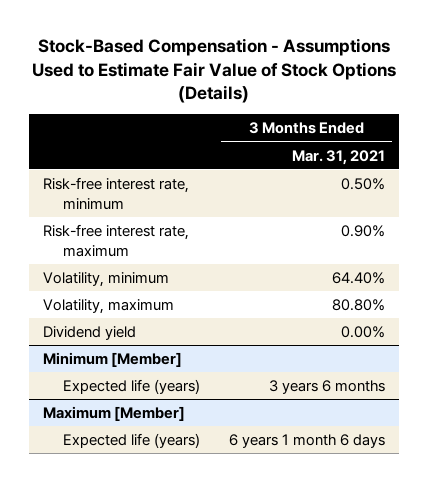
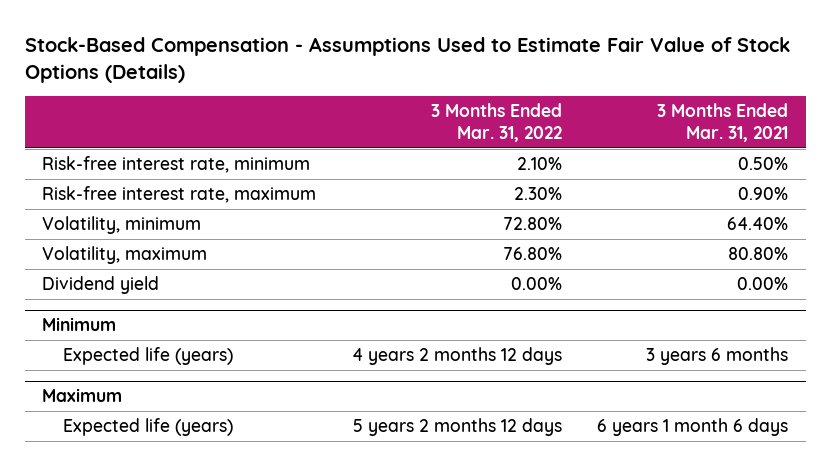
- | 3 Months Ended Mar. 31, 2021
+ | 3 Months Ended Mar. 31, 2022 | 3 Months Ended Mar. 31, 2021
- Minimum [Member]
+ Minimum
- Maximum [Member]
+ Maximum

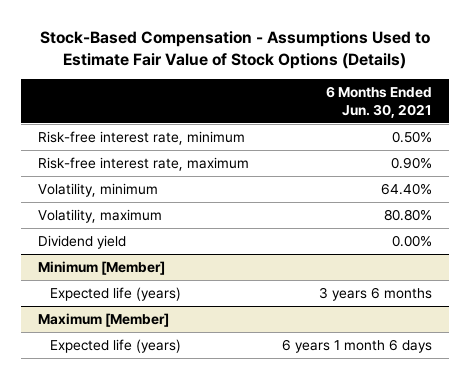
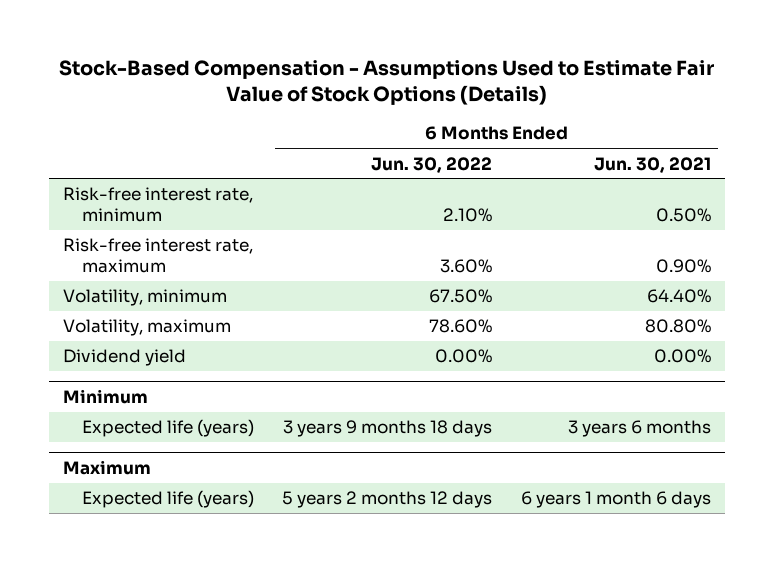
- | 6 Months Ended Jun. 30, 2021
+ | 6 Months Ended Jun. 30, 2022 | 6 Months Ended Jun. 30, 2021
- Minimum [Member]
+ Minimum
- Maximum [Member]
+ Maximum

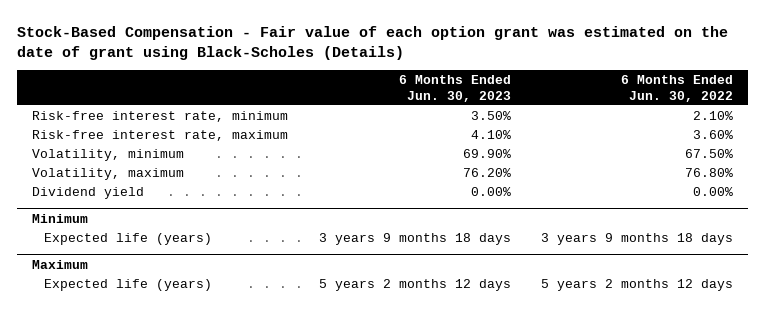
- Stock-Based Compensation - Assumptions Used to Estimate Fair Value of Stock Options (Details)
+ Stock-Based Compensation - Fair value of each option grant was estimated on the date of grant using Black-Scholes (Details)
- | 6 Months Ended Jun. 30, 2022 | 6 Months Ended Jun. 30, 2021
+ | 6 Months Ended Jun. 30, 2023 | 6 Months Ended Jun. 30, 2022
- Volatility, maximum | 78.60% | 80.80%
+ Volatility, maximum | 76.20% | 76.80%

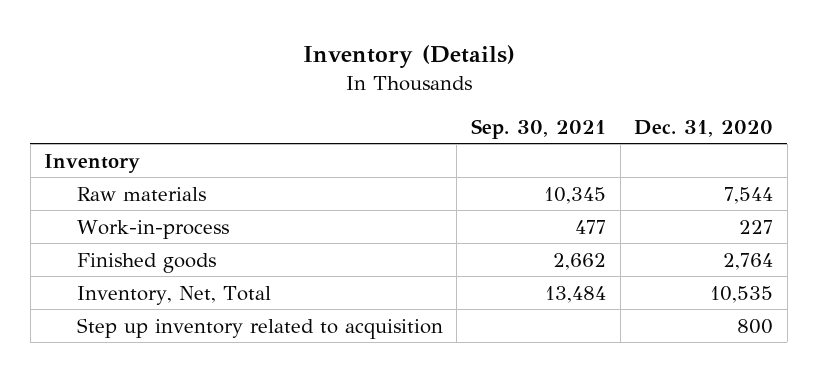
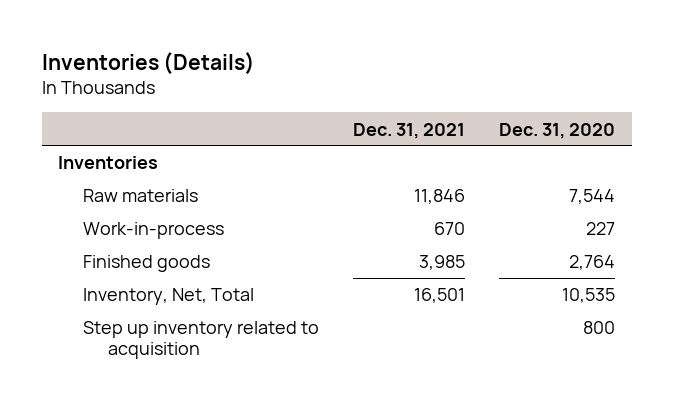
- Inventory (Details)
+ Inventories (Details)
- | Sep. 30, 2021 | Dec. 31, 2020
+ | Dec. 31, 2021 | Dec. 31, 2020
- Inventory
+ Inventories

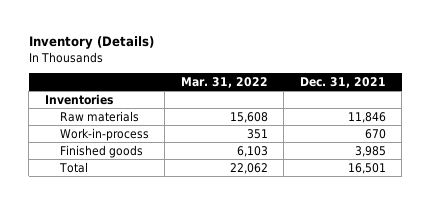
- Inventories (Details)
+ Inventory (Details)
- | Dec. 31, 2021 | Dec. 31, 2020
+ | Mar. 31, 2022 | Dec. 31, 2021
- Inventory, Net, Total | 16,501 | 10,535
- Step up inventory related to acquisition | | 800
+ Total | 22,062 | 16,501

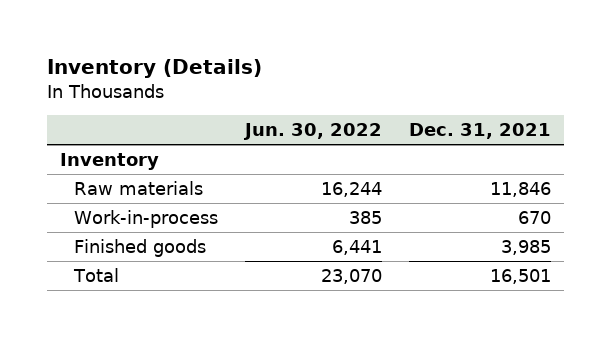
- | Mar. 31, 2022 | Dec. 31, 2021
+ | Jun. 30, 2022 | Dec. 31, 2021
- Inventories
+ Inventory

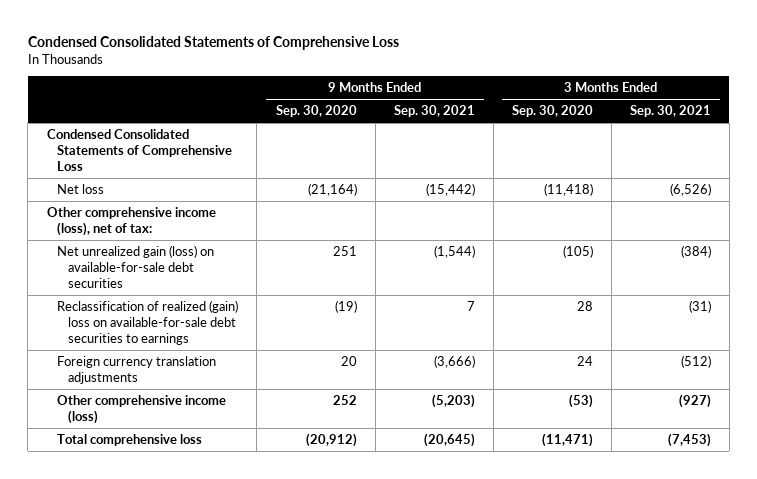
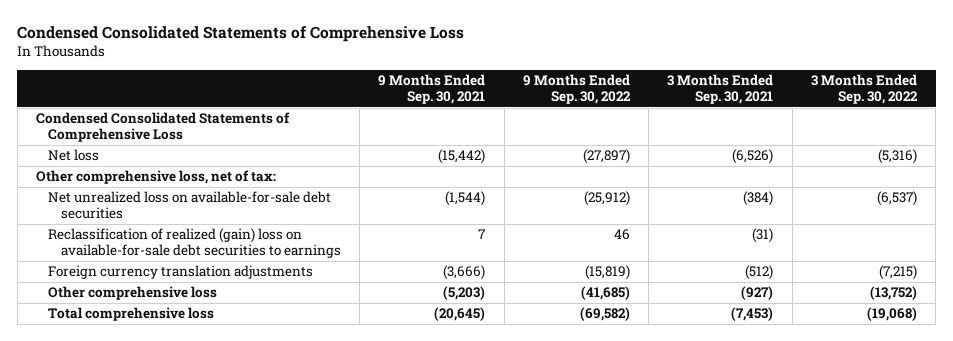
- | 9 Months Ended Sep. 30, 2020 | 9 Months Ended Sep. 30, 2021 | 3 Months Ended Sep. 30, 2020 | 3 Months Ended Sep. 30, 2021
+ | 9 Months Ended Sep. 30, 2021 | 9 Months Ended Sep. 30, 2022 | 3 Months Ended Sep. 30, 2021 | 3 Months Ended Sep. 30, 2022
- Other comprehensive income (loss), net of tax:
- Net unrealized gain (loss) on available-for-sale debt securities | 251 | (1,544) | (105) | (384)
+ Other comprehensive loss, net of tax:
+ Net unrealized loss on available-for-sale debt securities | (1,544) | (25,912) | (384) | (6,537)
- Other comprehensive income (loss) | 252 | (5,203) | (53) | (927)
+ Other comprehensive loss | (5,203) | (41,685) | (927) | (13,752)

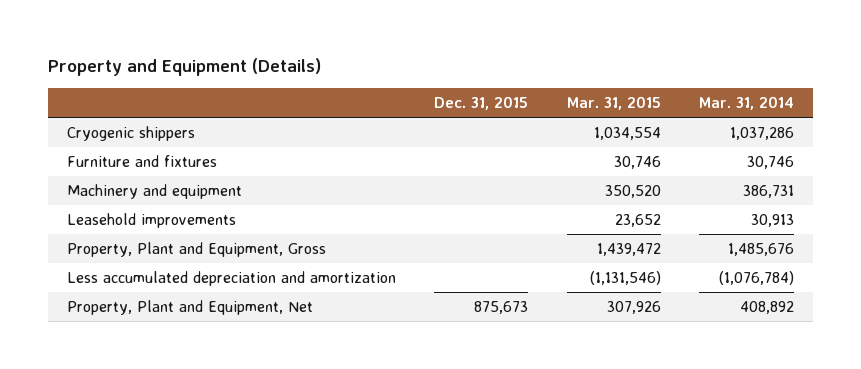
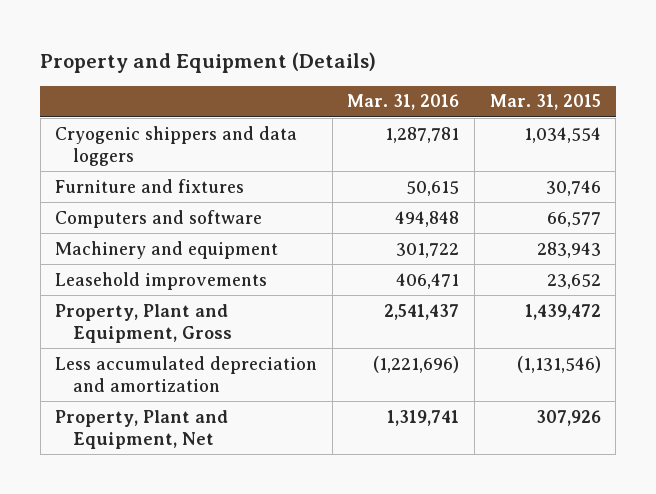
- | Dec. 31, 2015 | Mar. 31, 2015 | Mar. 31, 2014
+ | Mar. 31, 2016 | Mar. 31, 2015
- Cryogenic shippers | | 1,034,554 | 1,037,286
+ Cryogenic shippers and data loggers | 1,287,781 | 1,034,554
- Machinery and equipment | | 350,520 | 386,731
+ Computers and software | 494,848 | 66,577
+ Machinery and equipment | 301,722 | 283,943

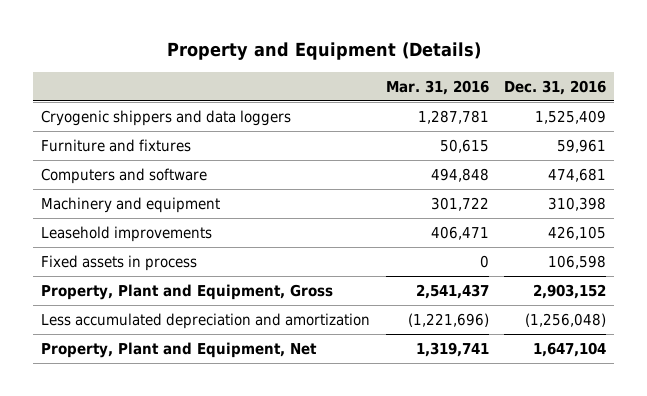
- | Mar. 31, 2016 | Mar. 31, 2015
+ | Mar. 31, 2016 | Dec. 31, 2016
+ Fixed assets in process | 0 | 106,598

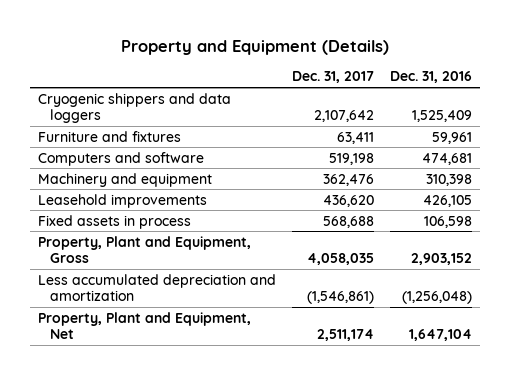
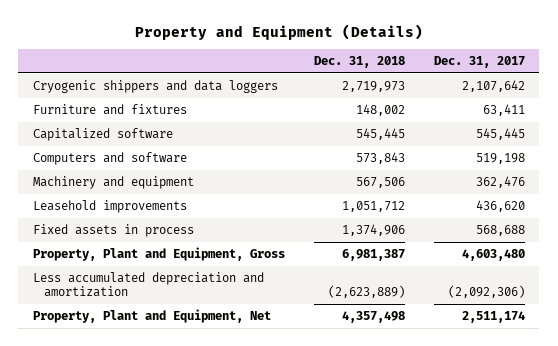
- | Dec. 31, 2017 | Dec. 31, 2016
+ | Dec. 31, 2018 | Dec. 31, 2017
+ Capitalized software | 545,445 | 545,445
- Property, Plant and Equipment, Gross | 4,058,035 | 2,903,152
- Less accumulated depreciation and amortization | (1,546,861) | (1,256,048)
+ Property, Plant and Equipment, Gross | 6,981,387 | 4,603,480
+ Less accumulated depreciation and amortization | (2,623,889) | (2,092,306)

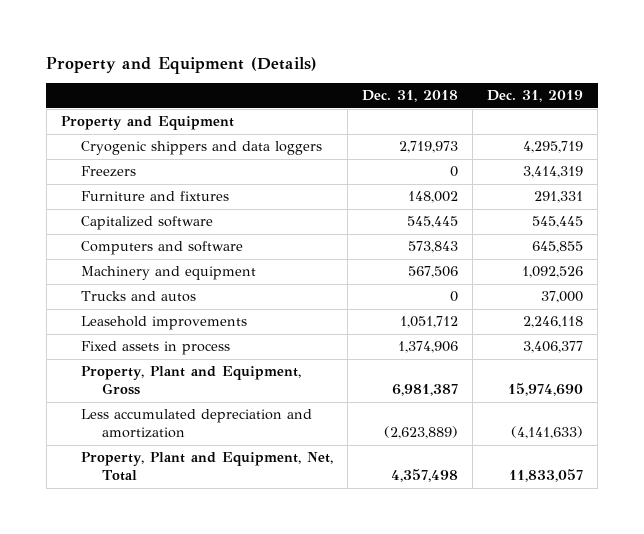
- | Dec. 31, 2018 | Dec. 31, 2017
+ | Dec. 31, 2018 | Dec. 31, 2019
+ Property and Equipment
+ Freezers | 0 | 3,414,319
+ Trucks and autos | 0 | 37,000
- Property, Plant and Equipment, Net | 4,357,498 | 2,511,174
+ Property, Plant and Equipment, Net, Total | 4,357,498 | 11,833,057

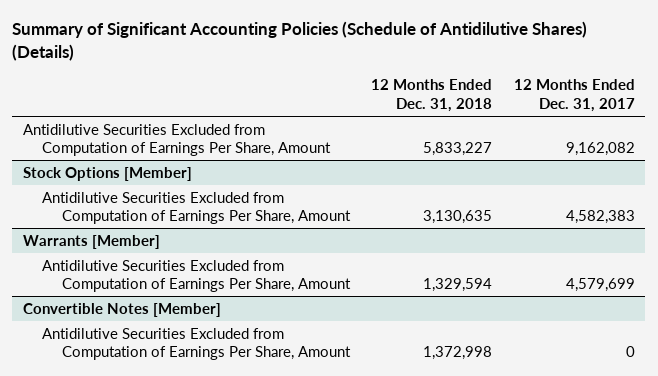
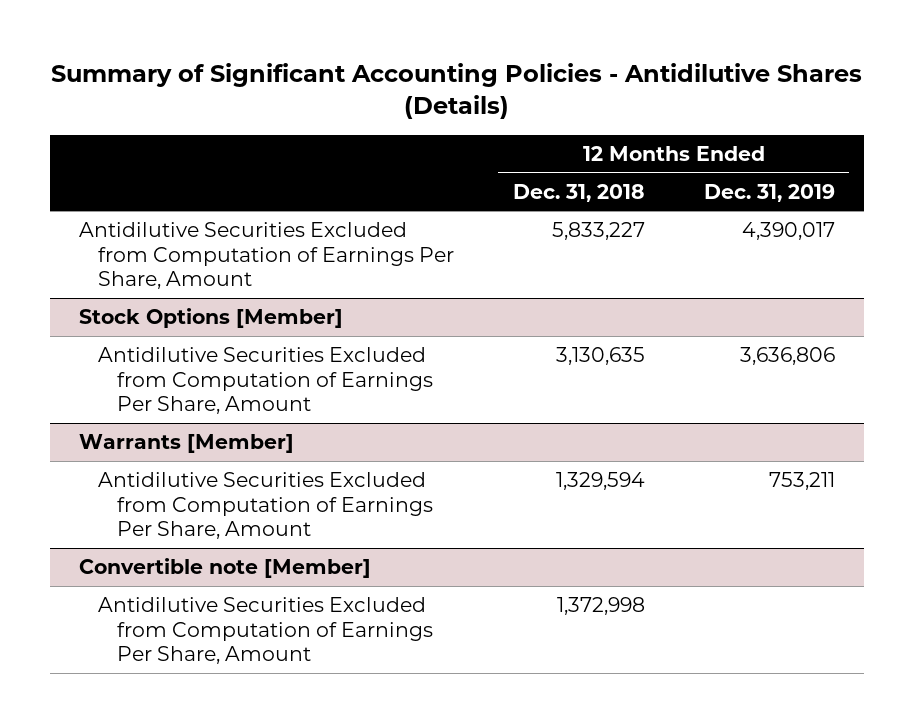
- Summary of Significant Accounting Policies (Schedule of Antidilutive Shares) (Details)
+ Summary of Significant Accounting Policies - Antidilutive Shares (Details)
- | 12 Months Ended Dec. 31, 2018 | 12 Months Ended Dec. 31, 2017
+ | 12 Months Ended Dec. 31, 2018 | 12 Months Ended Dec. 31, 2019
- Convertible Notes [Member]
+ Convertible note [Member]

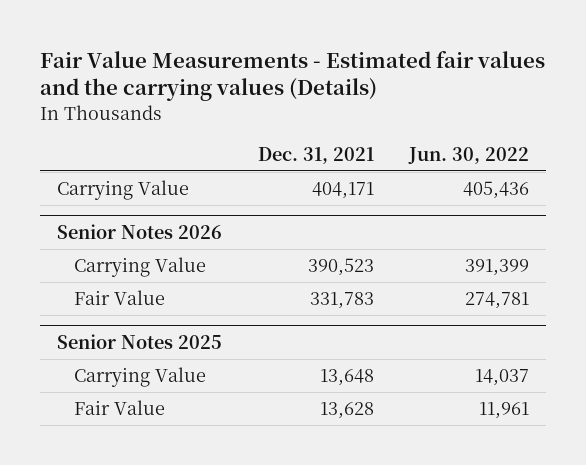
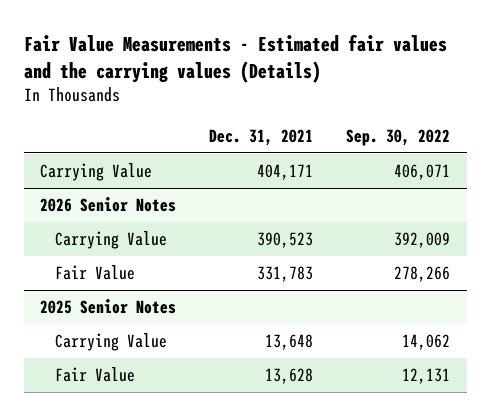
- | Dec. 31, 2021 | Jun. 30, 2022
+ | Dec. 31, 2021 | Sep. 30, 2022
- Senior Notes 2026
+ 2026 Senior Notes
- Senior Notes 2025
+ 2025 Senior Notes

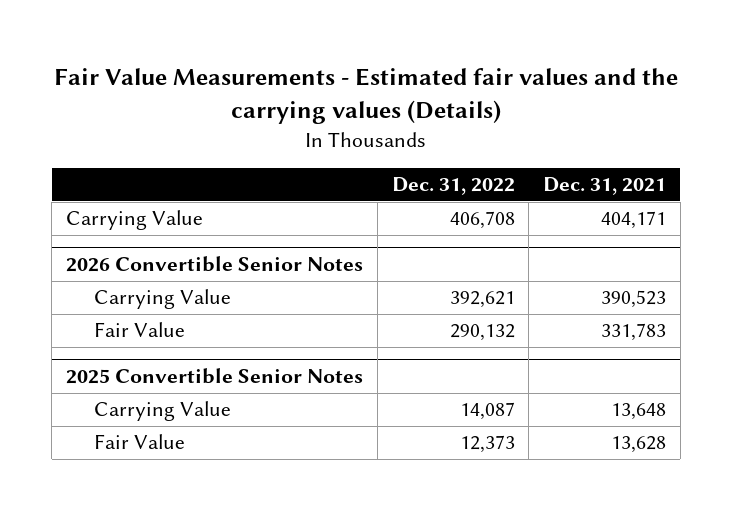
- | Dec. 31, 2021 | Sep. 30, 2022
+ | Dec. 31, 2022 | Dec. 31, 2021
- 2026 Senior Notes
+ 2026 Convertible Senior Notes
- 2025 Senior Notes
+ 2025 Convertible Senior Notes

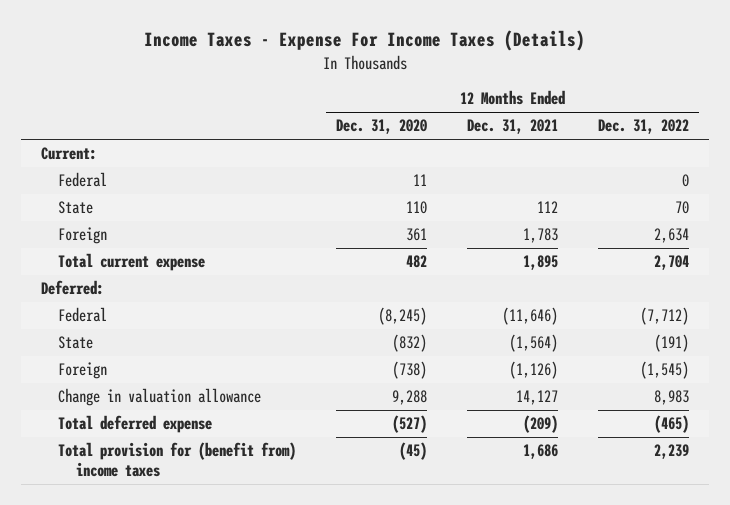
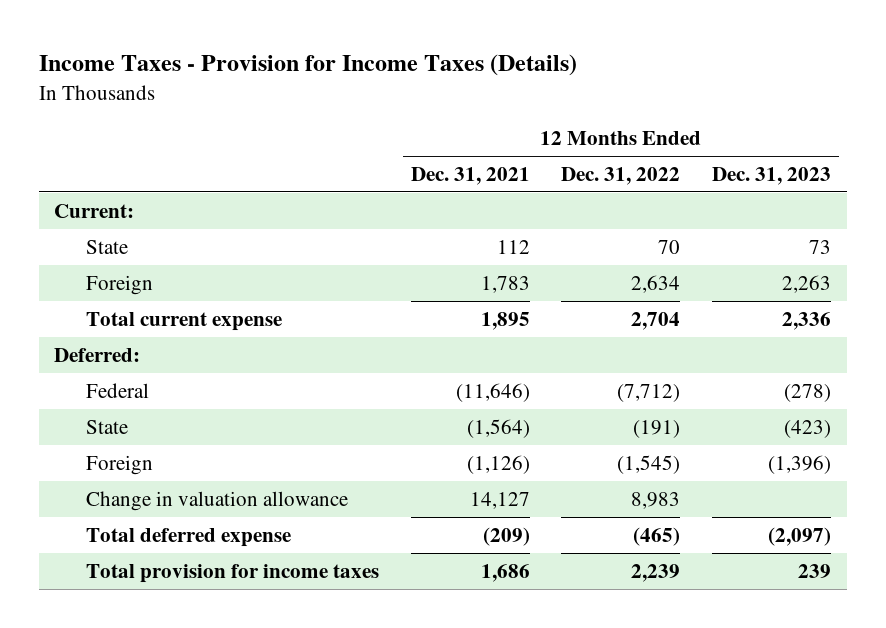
- Income Taxes - Expense For Income Taxes (Details)
+ Income Taxes - Provision for Income Taxes (Details)
- | 12 Months Ended Dec. 31, 2020 | 12 Months Ended Dec. 31, 2021 | 12 Months Ended Dec. 31, 2022
+ | 12 Months Ended Dec. 31, 2021 | 12 Months Ended Dec. 31, 2022 | 12 Months Ended Dec. 31, 2023
- Federal | 11 | | 0
- Total provision for (benefit from) income taxes | (45) | 1,686 | 2,239
+ Total provision for income taxes | 1,686 | 2,239 | 239

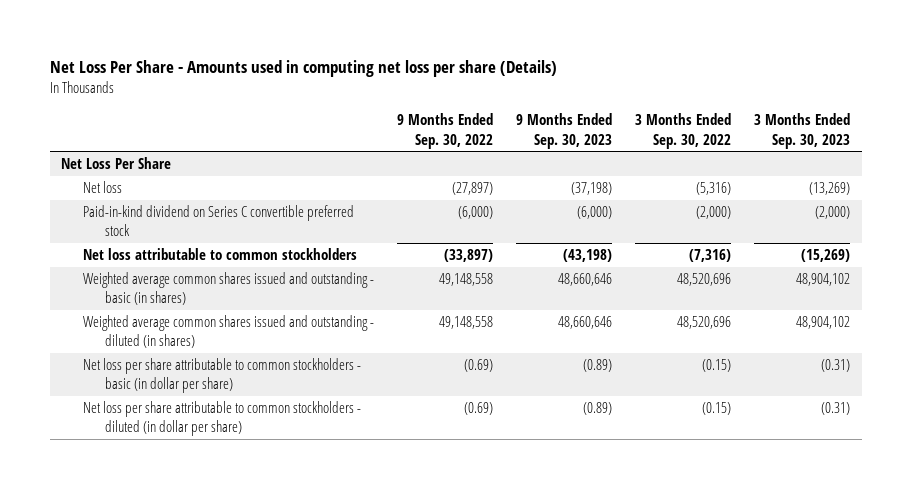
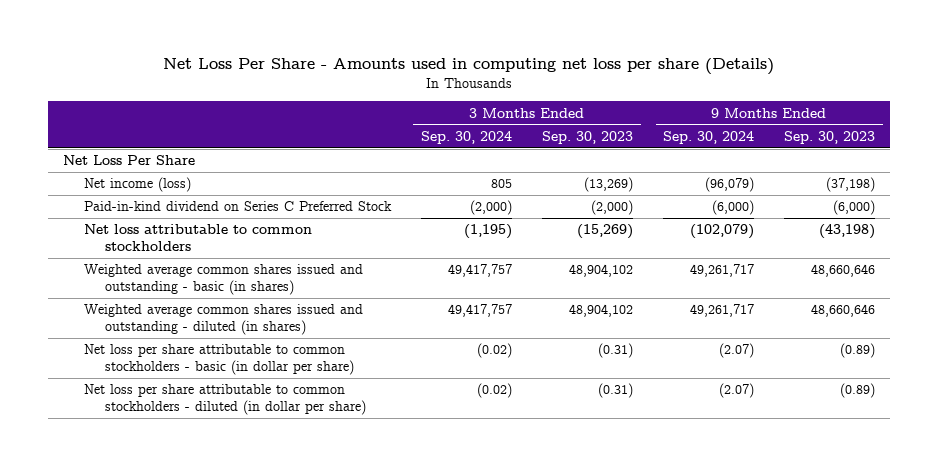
- | 9 Months Ended Sep. 30, 2022 | 9 Months Ended Sep. 30, 2023 | 3 Months Ended Sep. 30, 2022 | 3 Months Ended Sep. 30, 2023
+ | 3 Months Ended Sep. 30, 2024 | 3 Months Ended Sep. 30, 2023 | 9 Months Ended Sep. 30, 2024 | 9 Months Ended Sep. 30, 2023
- Net loss | (27,897) | (37,198) | (5,316) | (13,269)
- Paid-in-kind dividend on Series C convertible preferred stock | (6,000) | (6,000) | (2,000) | (2,000)
+ Net income (loss) | 805 | (13,269) | (96,079) | (37,198)
+ Paid-in-kind dividend on Series C Preferred Stock | (2,000) | (2,000) | (6,000) | (6,000)

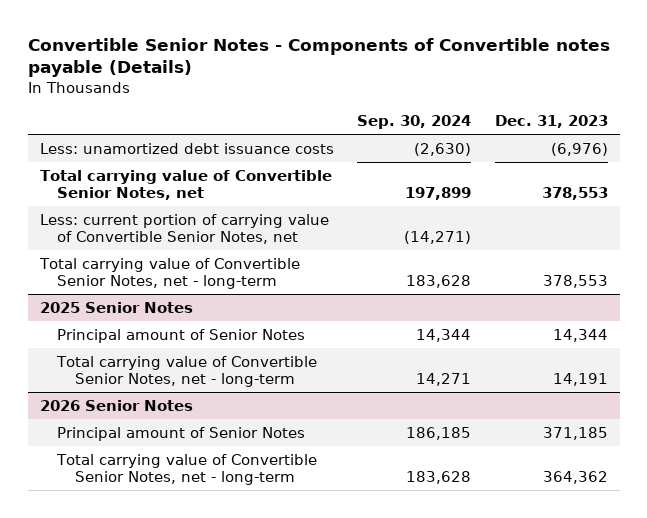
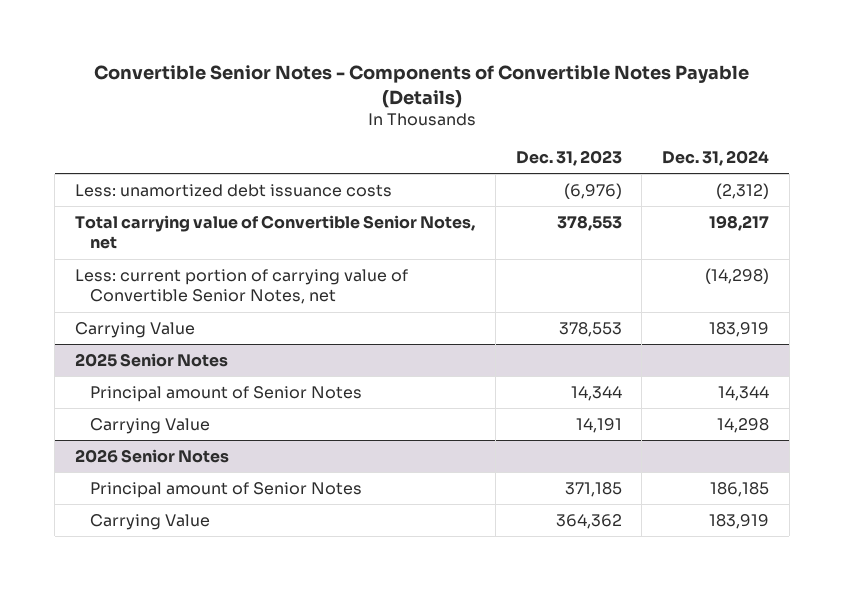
- Convertible Senior Notes - Components of Convertible notes payable (Details)
+ Convertible Senior Notes - Components of Convertible Notes Payable (Details)
- | Sep. 30, 2024 | Dec. 31, 2023
+ | Dec. 31, 2023 | Dec. 31, 2024
- Total carrying value of Convertible Senior Notes, net - long-term | 183,628 | 378,553
+ Carrying Value | 378,553 | 183,919
@ 2025 Senior Notes
- Total carrying value of Convertible Senior Notes, net - long-term | 14,271 | 14,191
+ Carrying Value | 14,191 | 14,298
@ 2026 Senior Notes
- Total carrying value of Convertible Senior Notes, net - long-term | 183,628 | 364,362
+ Carrying Value | 364,362 | 183,919

